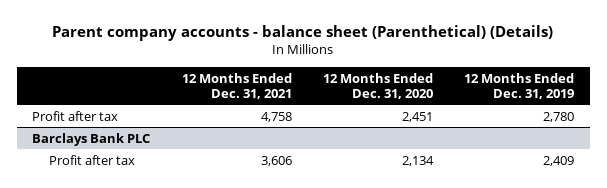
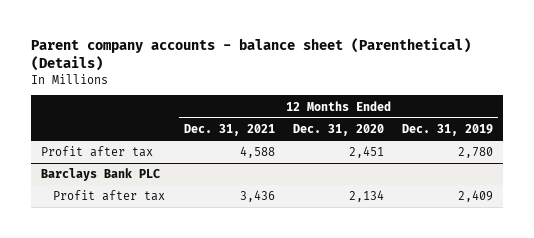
- Profit after tax | 4,758 | 2,451 | 2,780
+ Profit after tax | 4,588 | 2,451 | 2,780
@ Barclays Bank PLC
- Profit after tax | 3,606 | 2,134 | 2,409
+ Profit after tax | 3,436 | 2,134 | 2,409

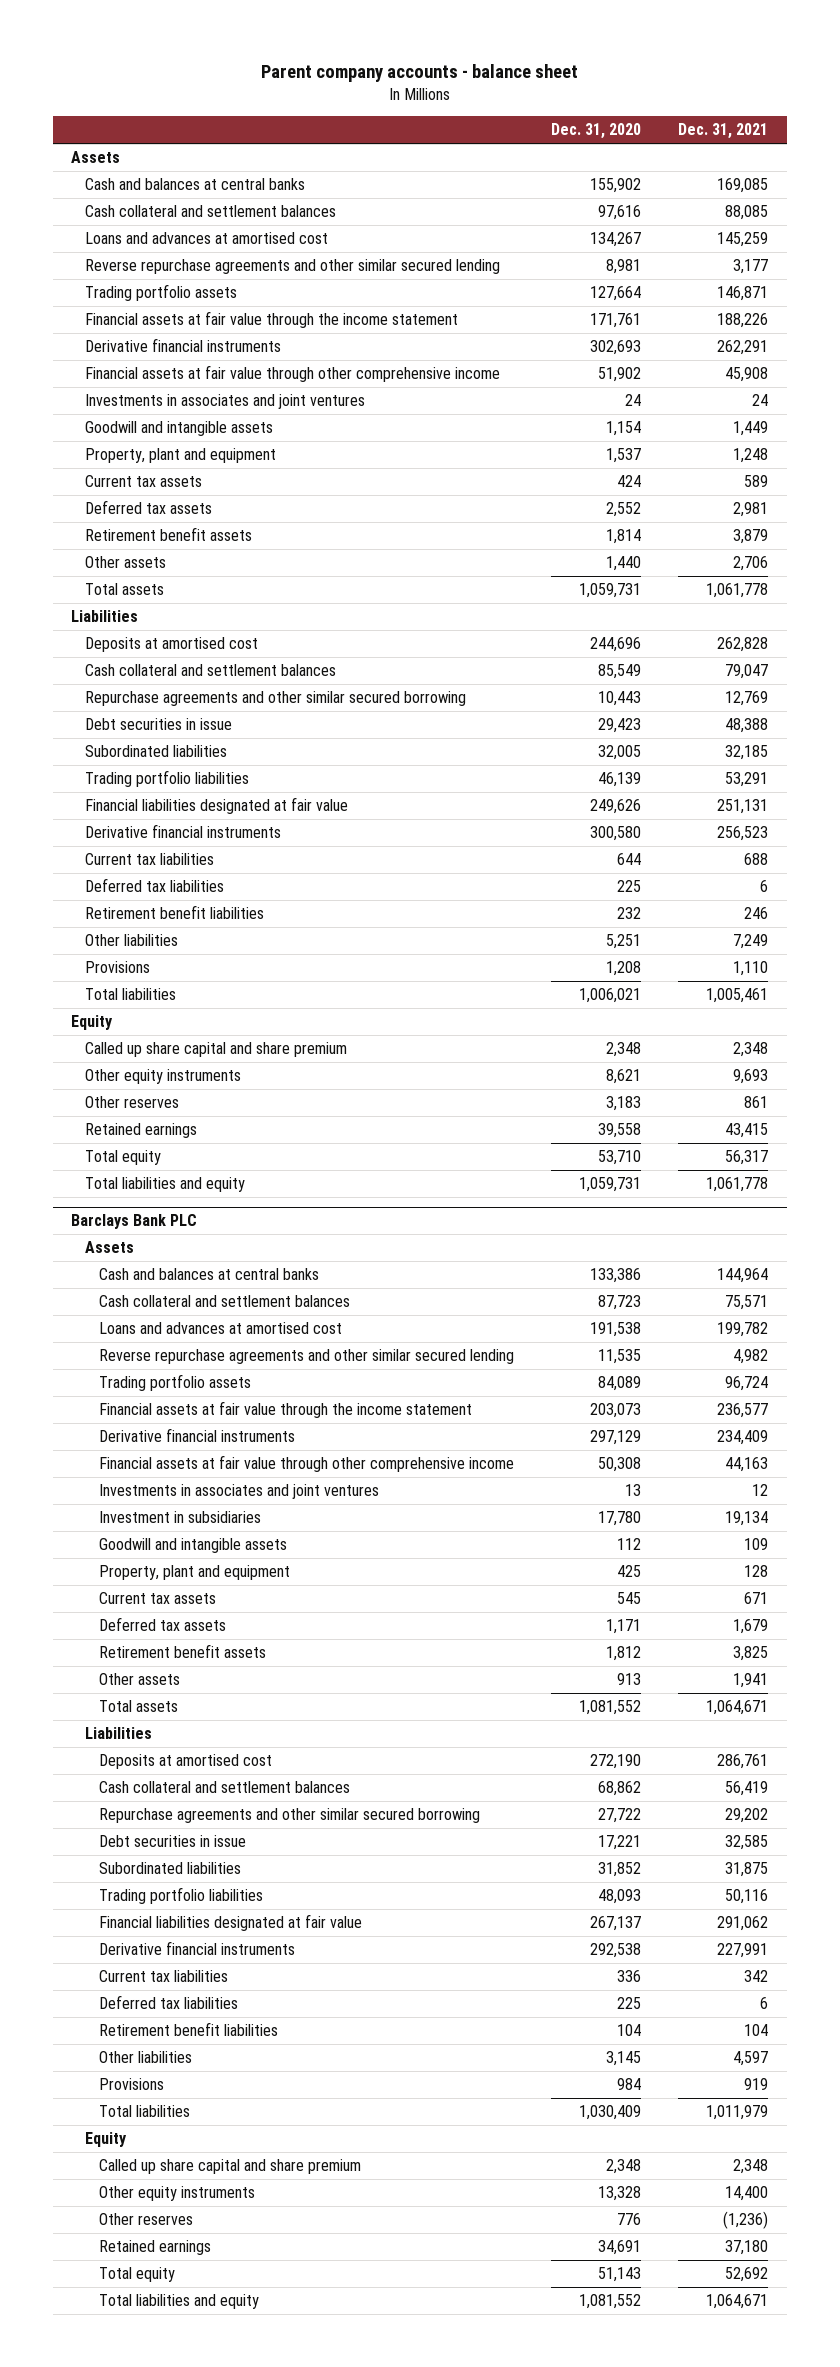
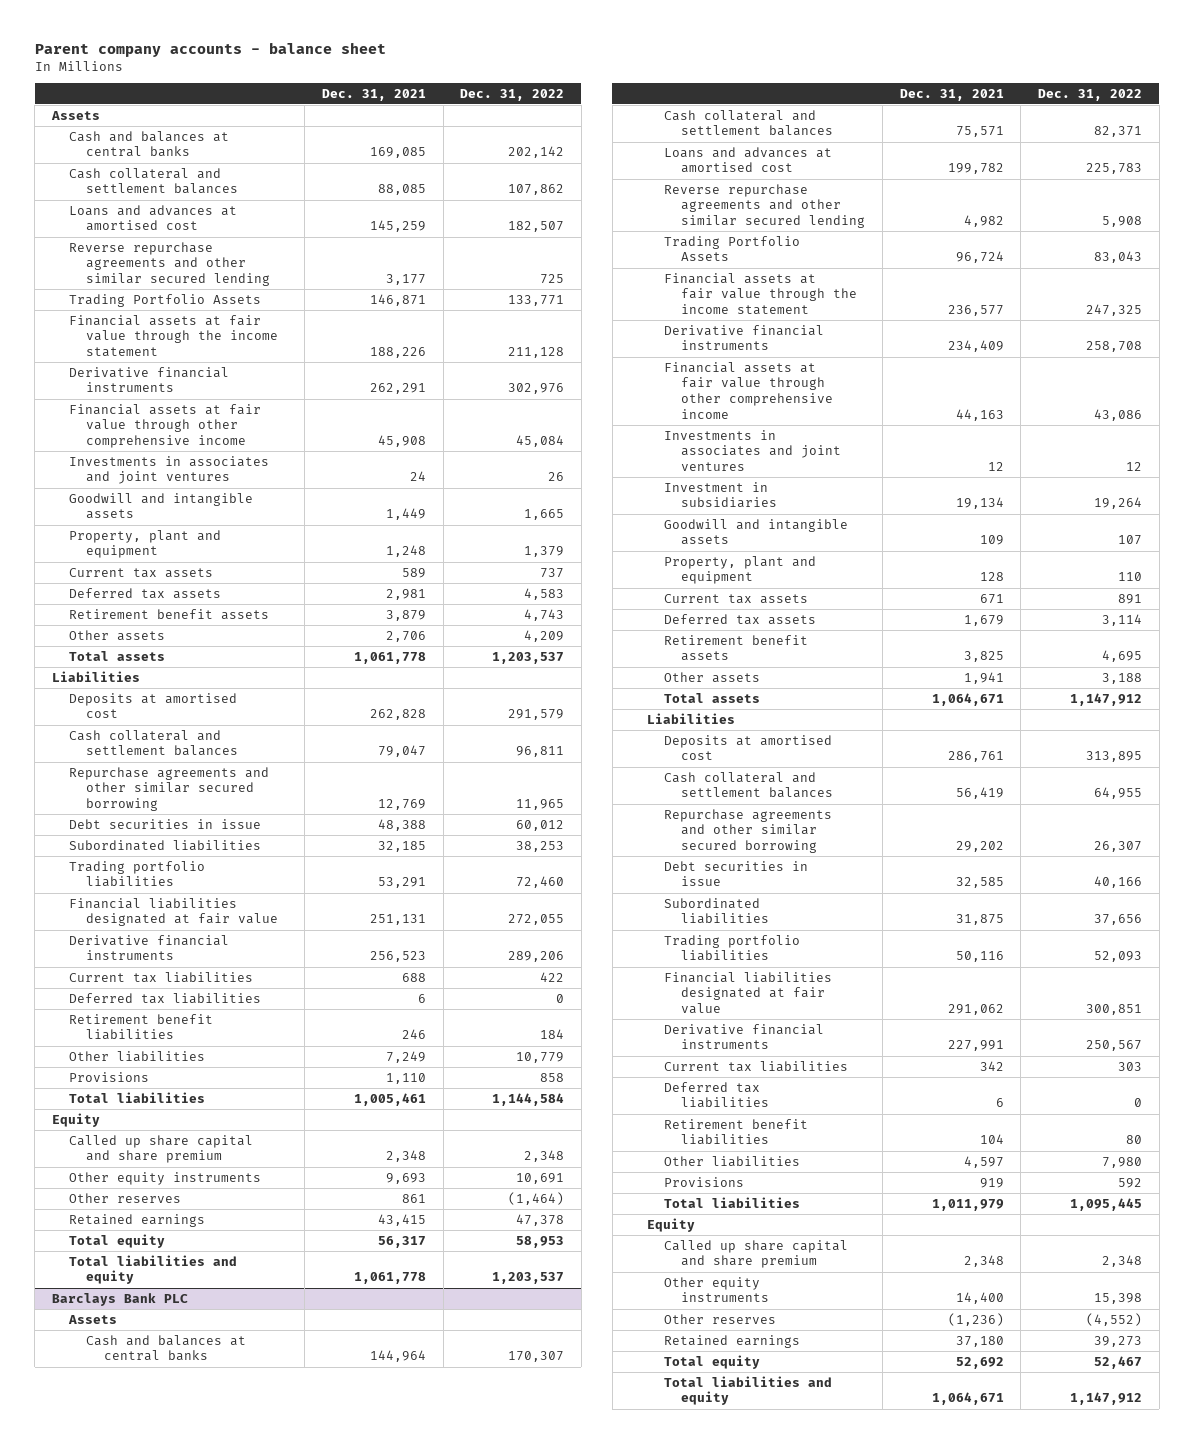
- | Dec. 31, 2020 | Dec. 31, 2021
+ | Dec. 31, 2021 | Dec. 31, 2022
- Trading portfolio assets | 127,664 | 146,871
+ Trading Portfolio Assets | 146,871 | 133,771
@ Barclays Bank PLC
- Trading portfolio assets | 84,089 | 96,724
+ Trading Portfolio Assets | 96,724 | 83,043

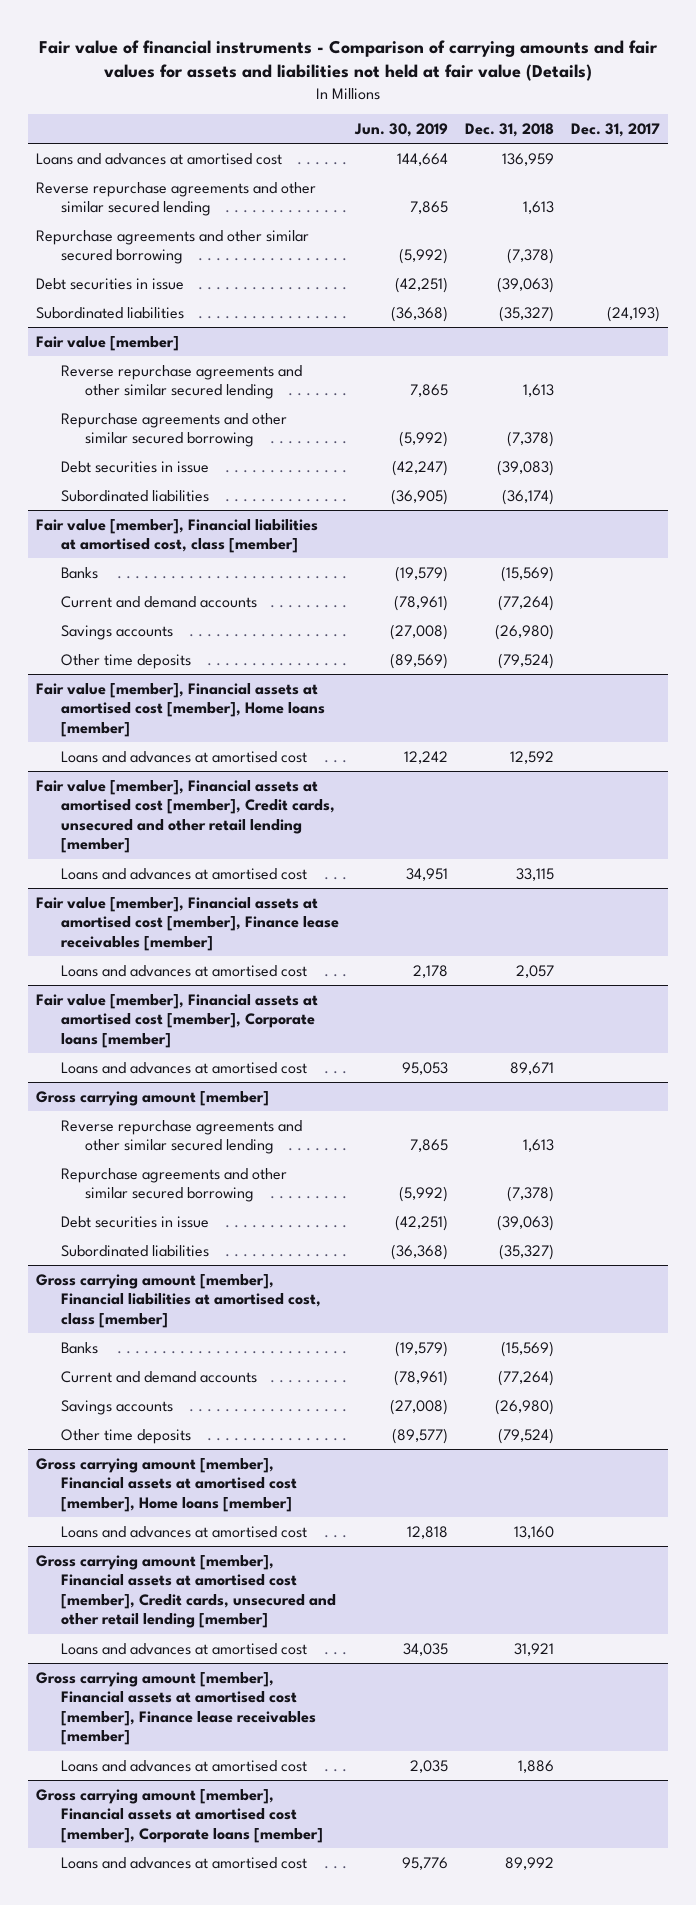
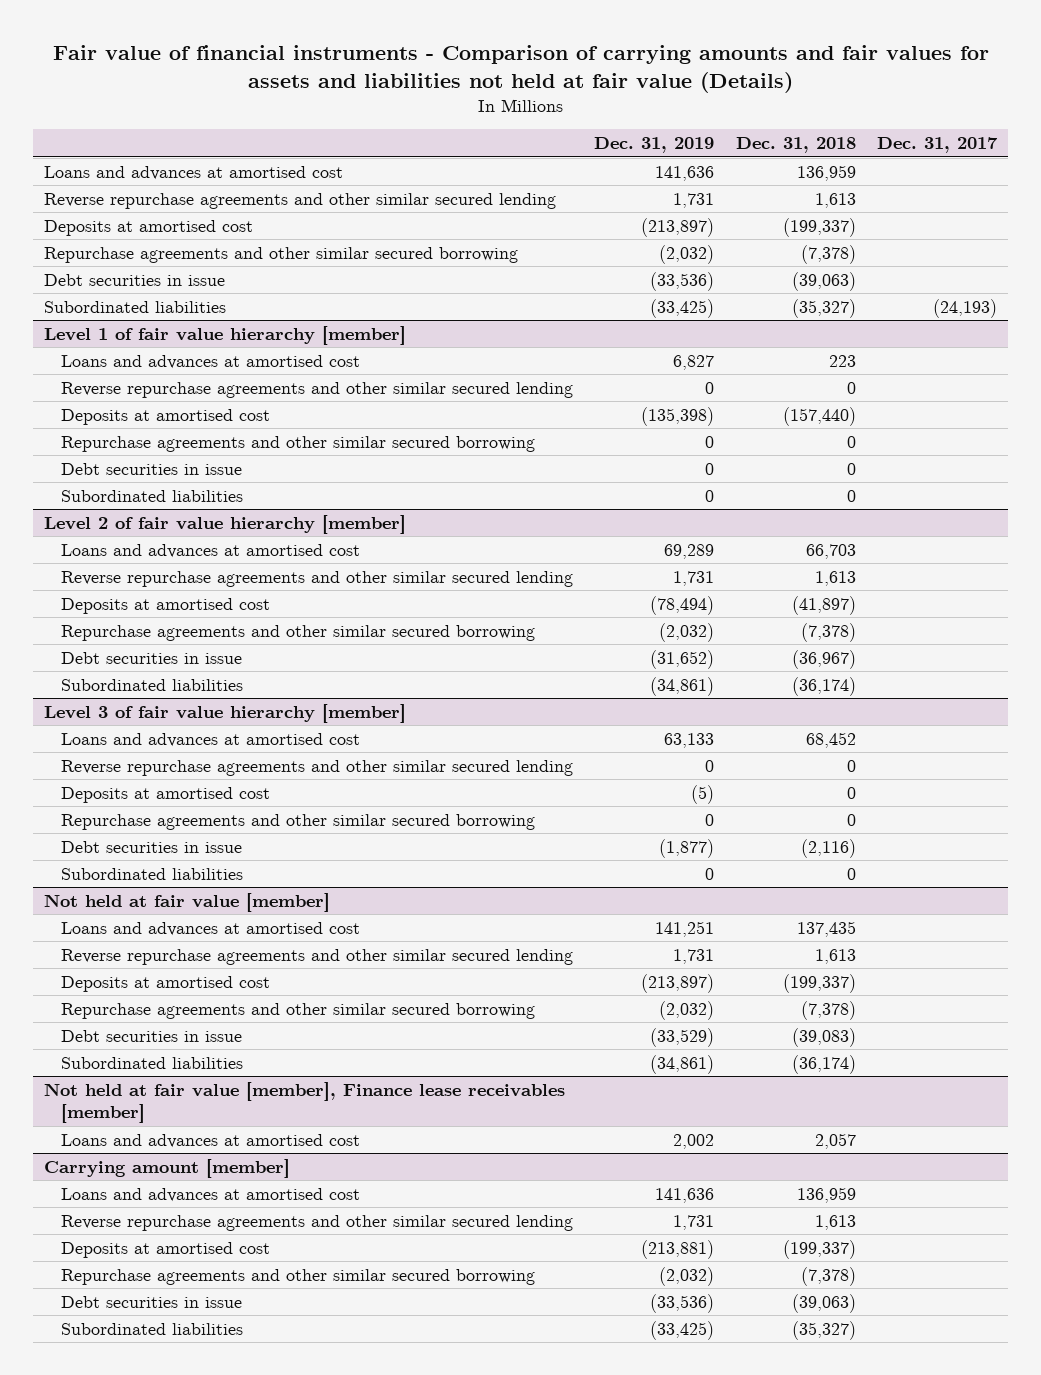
- | Jun. 30, 2019 | Dec. 31, 2018 | Dec. 31, 2017
+ | Dec. 31, 2019 | Dec. 31, 2018 | Dec. 31, 2017
+ Deposits at amortised cost | (213,897) | (199,337) |
- Fair value [member]
+ Level 1 of fair value hierarchy [member]
+ Loans and advances at amortised cost | 6,827 | 223 |
+ Reverse repurchase agreements and other similar secured lending | 0 | 0 |
+ Deposits at amortised cost | (135,398) | (157,440) |
+ Repurchase agreements and other similar secured borrowing | 0 | 0 |
+ Debt securities in issue | 0 | 0 |
+ Subordinated liabilities | 0 | 0 |
+ Level 2 of fair value hierarchy [member]
+ Loans and advances at amortised cost | 69,289 | 66,703 |
+ Deposits at amortised cost | (78,494) | (41,897) |
+ Debt securities in issue | (31,652) | (36,967) |
+ Subordinated liabilities | (34,861) | (36,174) |
+ Level 3 of fair value hierarchy [member]
+ Loans and advances at amortised cost | 63,133 | 68,452 |
+ Reverse repurchase agreements and other similar secured lending | 0 | 0 |
+ Deposits at amortised cost | (5) | 0 |
+ Repurchase agreements and other similar secured borrowing | 0 | 0 |
+ Debt securities in issue | (1,877) | (2,116) |
+ Subordinated liabilities | 0 | 0 |
+ Not held at fair value [member]
+ Loans and advances at amortised cost | 141,251 | 137,435 |
+ Reverse repurchase agreements and other similar secured lending | 1,731 | 1,613 |
+ Deposits at amortised cost | (213,897) | (199,337) |
+ Repurchase agreements and other similar secured borrowing | (2,032) | (7,378) |
- Fair value [member], Financial liabilities at amortised cost, class [member]
- Banks | (19,579) | (15,569) |
- Current and demand accounts | (78,961) | (77,264) |
- Savings accounts | (27,008) | (26,980) |
- Other time deposits | (89,569) | (79,524) |
- Fair value [member], Financial assets at amortised cost [member], Home loans [member]
- Loans and advances at amortised cost | 12,242 | 12,592 |
- Fair value [member], Financial assets at amortised cost [member], Credit cards, unsecured and other retail lending [member]
- Loans and advances at amortised cost | 34,951 | 33,115 |
- Fair value [member], Financial assets at amortised cost [member], Finance lease receivables [member]
+ Not held at fair value [member], Finance lease receivables [member]
- Fair value [member], Financial assets at amortised cost [member], Corporate loans [member]
- Loans and advances at amortised cost | 95,053 | 89,671 |
- Gross carrying amount [member]
+ Carrying amount [member]
+ Loans and advances at amortised cost | 141,636 | 136,959 |
+ Deposits at amortised cost | (213,881) | (199,337) |
- Gross carrying amount [member], Financial liabilities at amortised cost, class [member]
- Banks | (19,579) | (15,569) |
- Current and demand accounts | (78,961) | (77,264) |
- Savings accounts | (27,008) | (26,980) |
- Other time deposits | (89,577) | (79,524) |
- Gross carrying amount [member], Financial assets at amortised cost [member], Home loans [member]
- Loans and advances at amortised cost | 12,818 | 13,160 |
- Gross carrying amount [member], Financial assets at amortised cost [member], Credit cards, unsecured and other retail lending [member]
- Loans and advances at amortised cost | 34,035 | 31,921 |
- Gross carrying amount [member], Financial assets at amortised cost [member], Finance lease receivables [member]
- Loans and advances at amortised cost | 2,035 | 1,886 |
- Gross carrying amount [member], Financial assets at amortised cost [member], Corporate loans [member]
- Loans and advances at amortised cost | 95,776 | 89,992 |

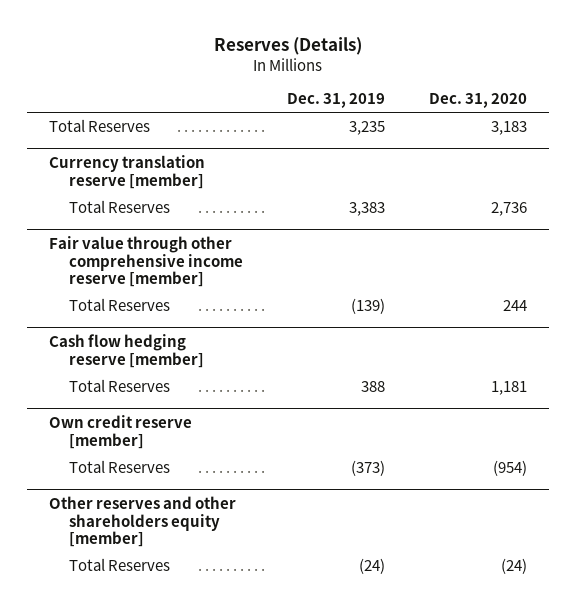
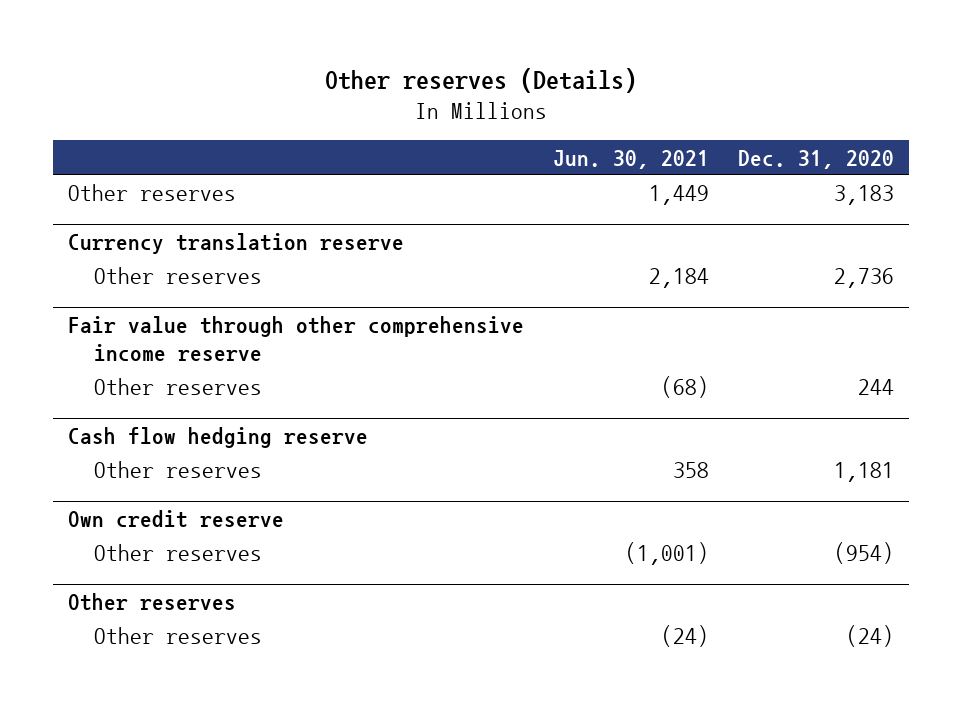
- Reserves (Details)
+ Other reserves (Details)
- | Dec. 31, 2019 | Dec. 31, 2020
+ | Jun. 30, 2021 | Dec. 31, 2020
- Total Reserves | 3,235 | 3,183
- Currency translation reserve [member]
- Total Reserves | 3,383 | 2,736
- Fair value through other comprehensive income reserve [member]
- Total Reserves | (139) | 244
- Cash flow hedging reserve [member]
- Total Reserves | 388 | 1,181
- Own credit reserve [member]
- Total Reserves | (373) | (954)
- Other reserves and other shareholders equity [member]
- Total Reserves | (24) | (24)
+ Other reserves | 1,449 | 3,183
+ Currency translation reserve
+ Other reserves | 2,184 | 2,736
+ Fair value through other comprehensive income reserve
+ Other reserves | (68) | 244
+ Cash flow hedging reserve
+ Other reserves | 358 | 1,181
+ Own credit reserve
+ Other reserves | (1,001) | (954)
+ Other reserves
+ Other reserves | (24) | (24)

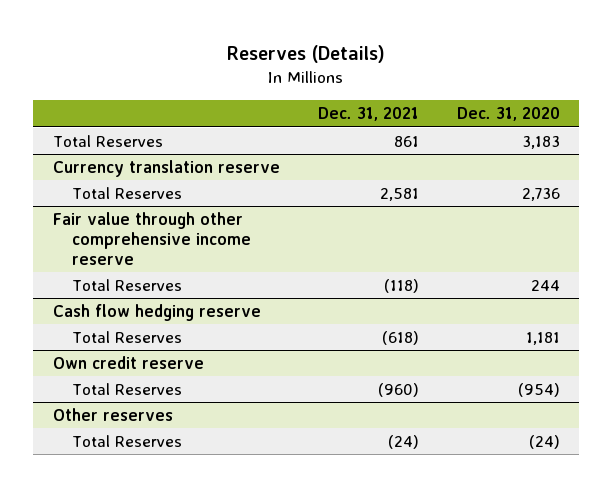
- Other reserves (Details)
+ Reserves (Details)
- | Jun. 30, 2021 | Dec. 31, 2020
+ | Dec. 31, 2021 | Dec. 31, 2020
- Other reserves | 1,449 | 3,183
+ Total Reserves | 861 | 3,183
@ Currency translation reserve
- Other reserves | 2,184 | 2,736
+ Total Reserves | 2,581 | 2,736
@ Fair value through other comprehensive income reserve
- Other reserves | (68) | 244
+ Total Reserves | (118) | 244
@ Cash flow hedging reserve
- Other reserves | 358 | 1,181
+ Total Reserves | (618) | 1,181
@ Own credit reserve
- Other reserves | (1,001) | (954)
+ Total Reserves | (960) | (954)
@ Other reserves
- Other reserves | (24) | (24)
+ Total Reserves | (24) | (24)

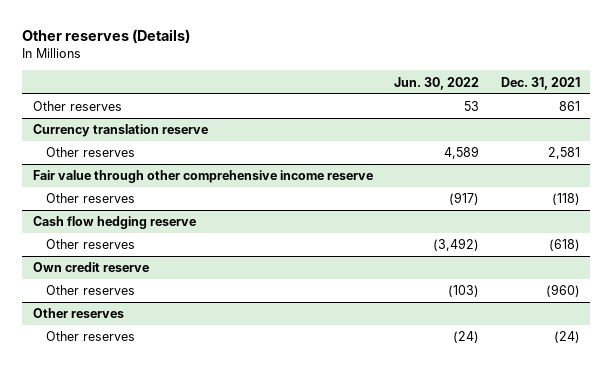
- Reserves (Details)
+ Other reserves (Details)
- | Dec. 31, 2021 | Dec. 31, 2020
+ | Jun. 30, 2022 | Dec. 31, 2021
- Total Reserves | 861 | 3,183
+ Other reserves | 53 | 861
@ Currency translation reserve
- Total Reserves | 2,581 | 2,736
+ Other reserves | 4,589 | 2,581
@ Fair value through other comprehensive income reserve
- Total Reserves | (118) | 244
+ Other reserves | (917) | (118)
@ Cash flow hedging reserve
- Total Reserves | (618) | 1,181
+ Other reserves | (3,492) | (618)
@ Own credit reserve
- Total Reserves | (960) | (954)
+ Other reserves | (103) | (960)
@ Other reserves
- Total Reserves | (24) | (24)
+ Other reserves | (24) | (24)

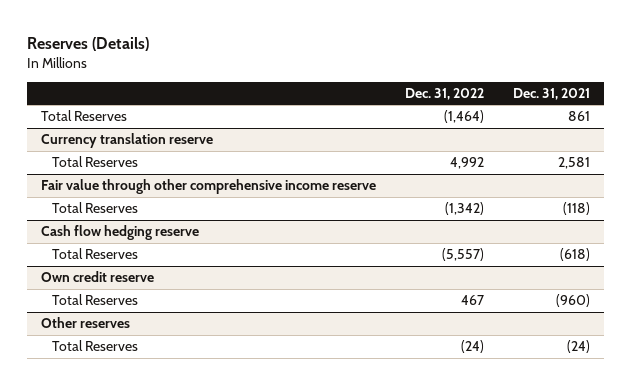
- Other reserves (Details)
+ Reserves (Details)
- | Jun. 30, 2022 | Dec. 31, 2021
+ | Dec. 31, 2022 | Dec. 31, 2021
- Other reserves | 53 | 861
+ Total Reserves | (1,464) | 861
@ Currency translation reserve
- Other reserves | 4,589 | 2,581
+ Total Reserves | 4,992 | 2,581
@ Fair value through other comprehensive income reserve
- Other reserves | (917) | (118)
+ Total Reserves | (1,342) | (118)
@ Cash flow hedging reserve
- Other reserves | (3,492) | (618)
+ Total Reserves | (5,557) | (618)
@ Own credit reserve
- Other reserves | (103) | (960)
+ Total Reserves | 467 | (960)
@ Other reserves
- Other reserves | (24) | (24)
+ Total Reserves | (24) | (24)

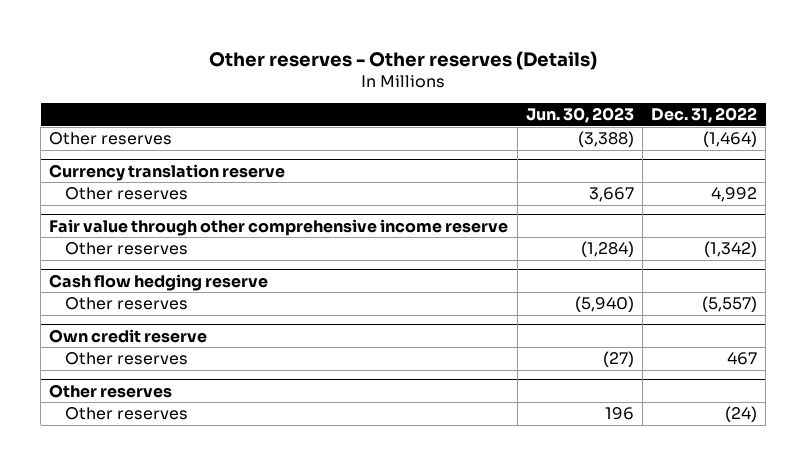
- Reserves (Details)
+ Other reserves - Other reserves (Details)
- | Dec. 31, 2022 | Dec. 31, 2021
+ | Jun. 30, 2023 | Dec. 31, 2022
- Total Reserves | (1,464) | 861
+ Other reserves | (3,388) | (1,464)
@ Currency translation reserve
- Total Reserves | 4,992 | 2,581
+ Other reserves | 3,667 | 4,992
@ Fair value through other comprehensive income reserve
- Total Reserves | (1,342) | (118)
+ Other reserves | (1,284) | (1,342)
@ Cash flow hedging reserve
- Total Reserves | (5,557) | (618)
+ Other reserves | (5,940) | (5,557)
@ Own credit reserve
- Total Reserves | 467 | (960)
+ Other reserves | (27) | 467
@ Other reserves
- Total Reserves | (24) | (24)
+ Other reserves | 196 | (24)

